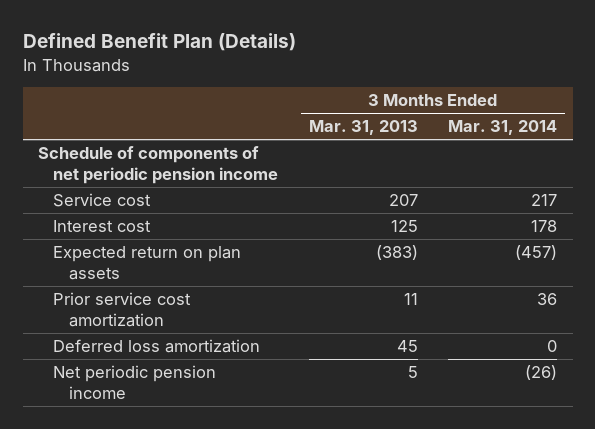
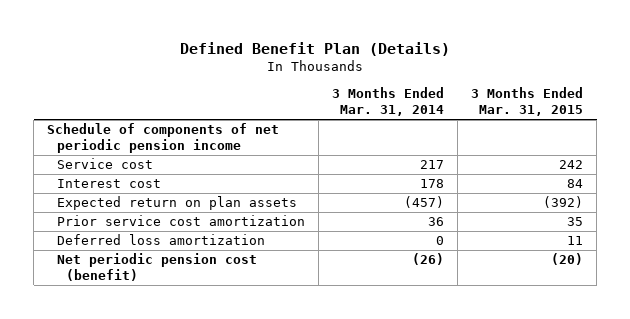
- | 3 Months Ended Mar. 31, 2013 | 3 Months Ended Mar. 31, 2014
+ | 3 Months Ended Mar. 31, 2014 | 3 Months Ended Mar. 31, 2015
- Net periodic pension income | 5 | (26)
+ Net periodic pension cost (benefit) | (26) | (20)

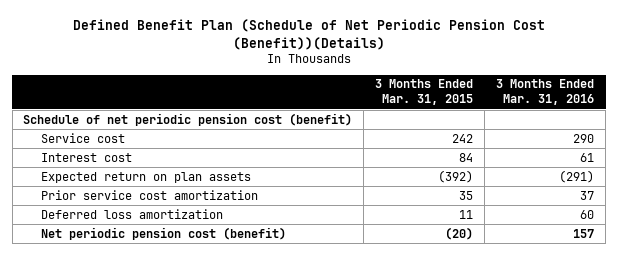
- Defined Benefit Plan (Details)
+ Defined Benefit Plan (Schedule of Net Periodic Pension Cost (Benefit))(Details)
- | 3 Months Ended Mar. 31, 2014 | 3 Months Ended Mar. 31, 2015
+ | 3 Months Ended Mar. 31, 2015 | 3 Months Ended Mar. 31, 2016
- Schedule of components of net periodic pension income
+ Schedule of net periodic pension cost (benefit)

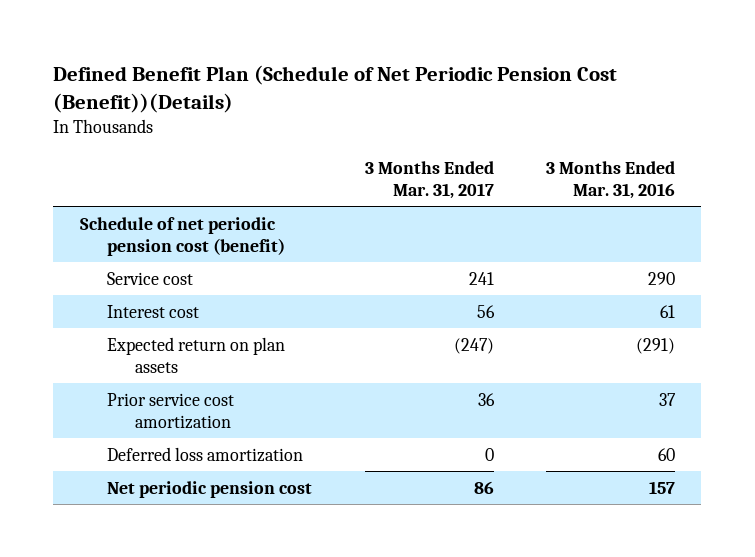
- | 3 Months Ended Mar. 31, 2015 | 3 Months Ended Mar. 31, 2016
+ | 3 Months Ended Mar. 31, 2017 | 3 Months Ended Mar. 31, 2016
- Net periodic pension cost (benefit) | (20) | 157
+ Net periodic pension cost | 86 | 157

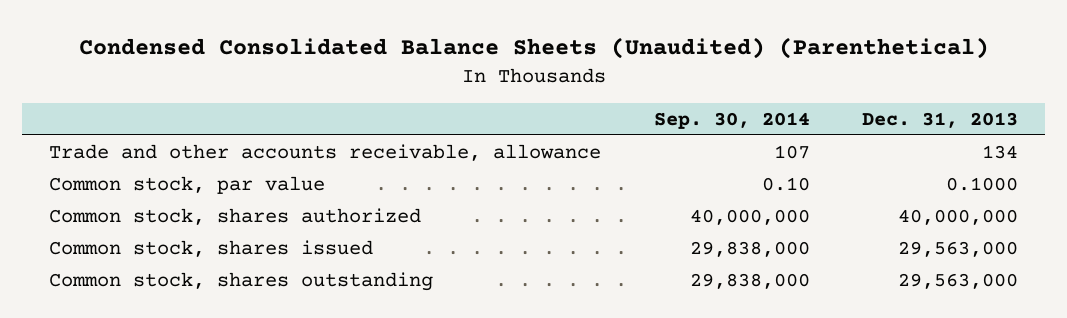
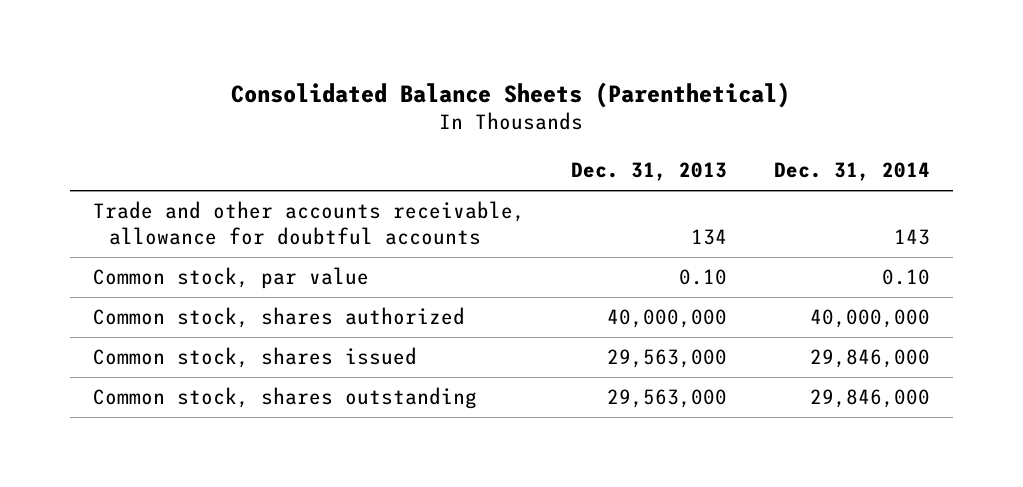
- Condensed Consolidated Balance Sheets (Unaudited) (Parenthetical)
+ Consolidated Balance Sheets (Parenthetical)
- | Sep. 30, 2014 | Dec. 31, 2013
+ | Dec. 31, 2013 | Dec. 31, 2014
- Trade and other accounts receivable, allowance | 107 | 134
- Common stock, par value | 0.10 | 0.1000
+ Trade and other accounts receivable, allowance for doubtful accounts | 134 | 143
+ Common stock, par value | 0.10 | 0.10

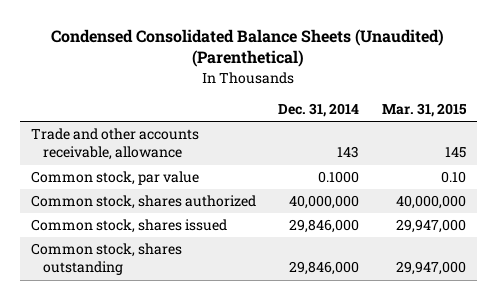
- Consolidated Balance Sheets (Parenthetical)
+ Condensed Consolidated Balance Sheets (Unaudited) (Parenthetical)
- | Dec. 31, 2013 | Dec. 31, 2014
+ | Dec. 31, 2014 | Mar. 31, 2015
- Trade and other accounts receivable, allowance for doubtful accounts | 134 | 143
- Common stock, par value | 0.10 | 0.10
+ Trade and other accounts receivable, allowance | 143 | 145
+ Common stock, par value | 0.1000 | 0.10

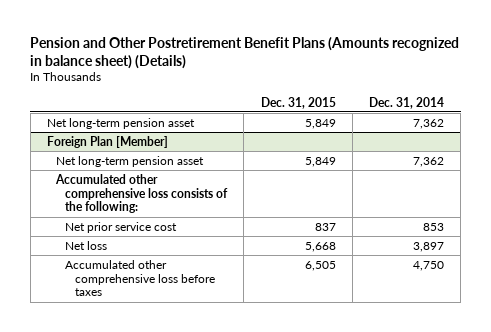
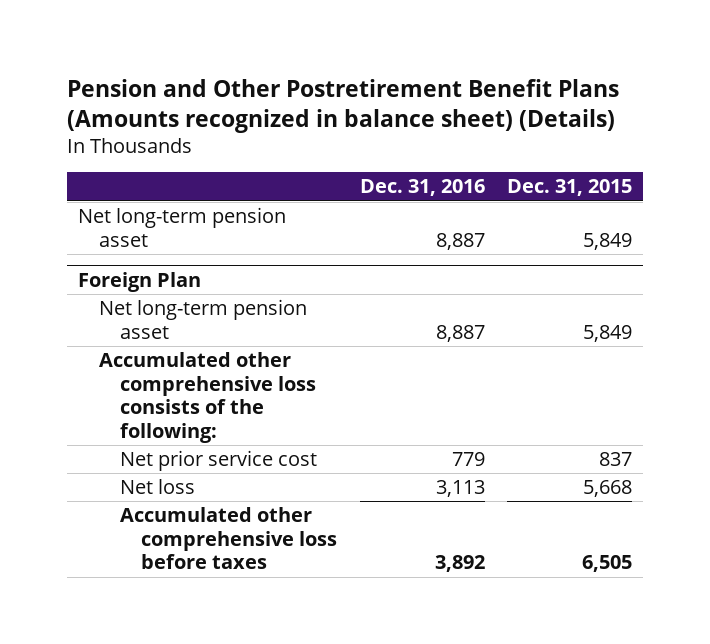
- | Dec. 31, 2015 | Dec. 31, 2014
+ | Dec. 31, 2016 | Dec. 31, 2015
- Foreign Plan [Member]
+ Foreign Plan

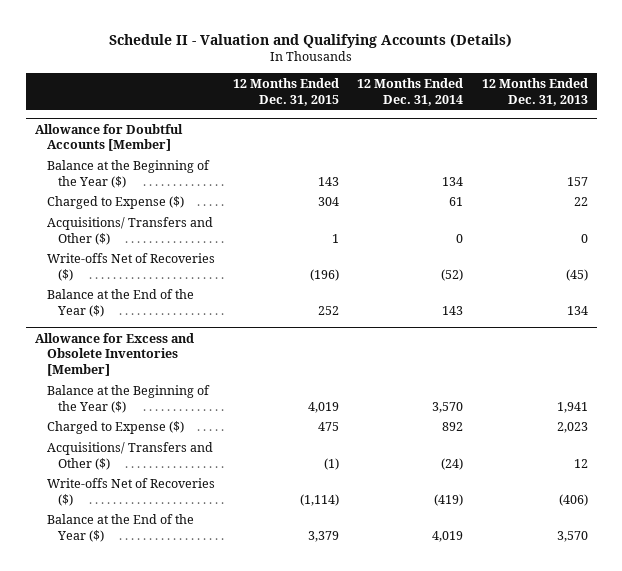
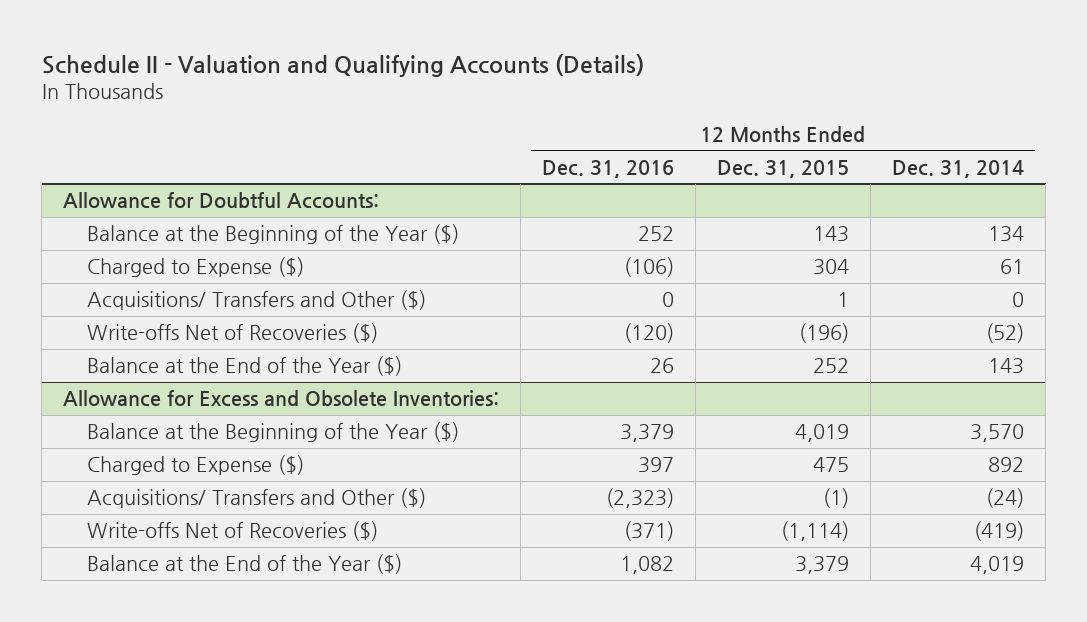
- | 12 Months Ended Dec. 31, 2015 | 12 Months Ended Dec. 31, 2014 | 12 Months Ended Dec. 31, 2013
+ | 12 Months Ended Dec. 31, 2016 | 12 Months Ended Dec. 31, 2015 | 12 Months Ended Dec. 31, 2014
- Allowance for Doubtful Accounts [Member]
+ Allowance for Doubtful Accounts:
- Allowance for Excess and Obsolete Inventories [Member]
+ Allowance for Excess and Obsolete Inventories:

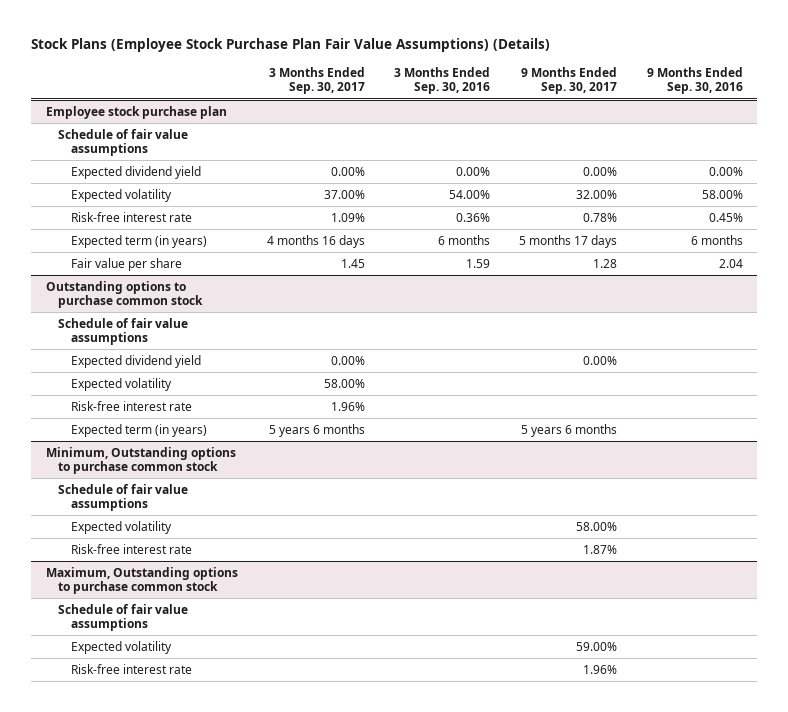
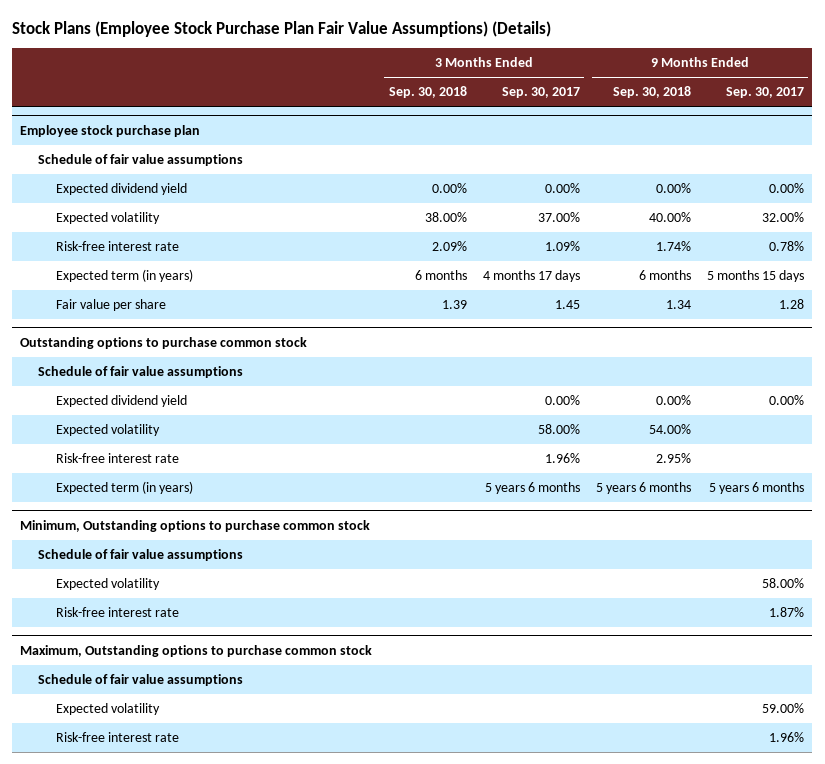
- | 3 Months Ended Sep. 30, 2017 | 3 Months Ended Sep. 30, 2016 | 9 Months Ended Sep. 30, 2017 | 9 Months Ended Sep. 30, 2016
+ | 3 Months Ended Sep. 30, 2018 | 3 Months Ended Sep. 30, 2017 | 9 Months Ended Sep. 30, 2018 | 9 Months Ended Sep. 30, 2017
@ Employee stock purchase plan
- Expected term (in years) | 4 months 16 days | 6 months | 5 months 17 days | 6 months
+ Expected term (in years) | 6 months | 4 months 17 days | 6 months | 5 months 15 days

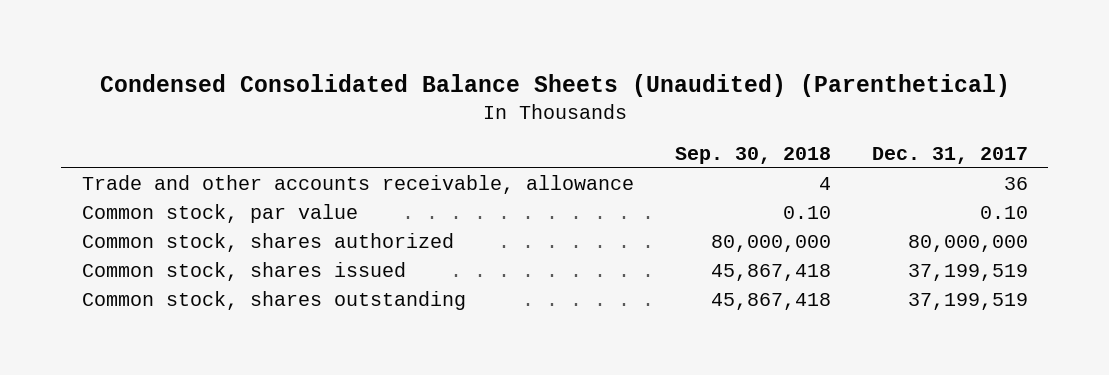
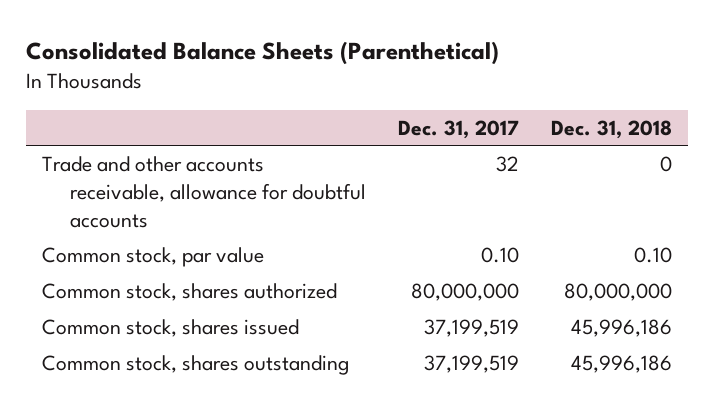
- Condensed Consolidated Balance Sheets (Unaudited) (Parenthetical)
+ Consolidated Balance Sheets (Parenthetical)
- | Sep. 30, 2018 | Dec. 31, 2017
+ | Dec. 31, 2017 | Dec. 31, 2018
- Trade and other accounts receivable, allowance | 4 | 36
+ Trade and other accounts receivable, allowance for doubtful accounts | 32 | 0

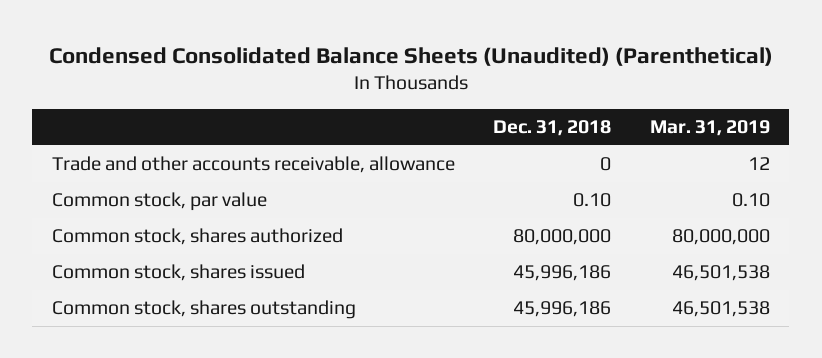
- Consolidated Balance Sheets (Parenthetical)
+ Condensed Consolidated Balance Sheets (Unaudited) (Parenthetical)
- | Dec. 31, 2017 | Dec. 31, 2018
+ | Dec. 31, 2018 | Mar. 31, 2019
- Trade and other accounts receivable, allowance for doubtful accounts | 32 | 0
+ Trade and other accounts receivable, allowance | 0 | 12

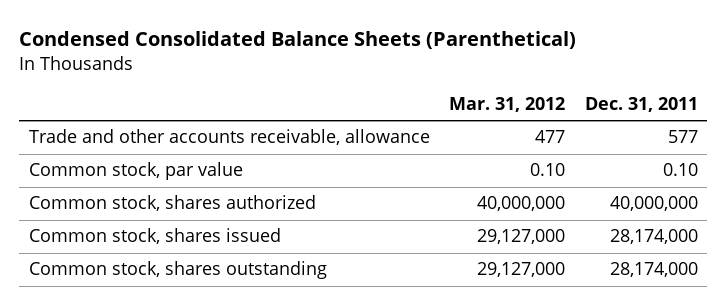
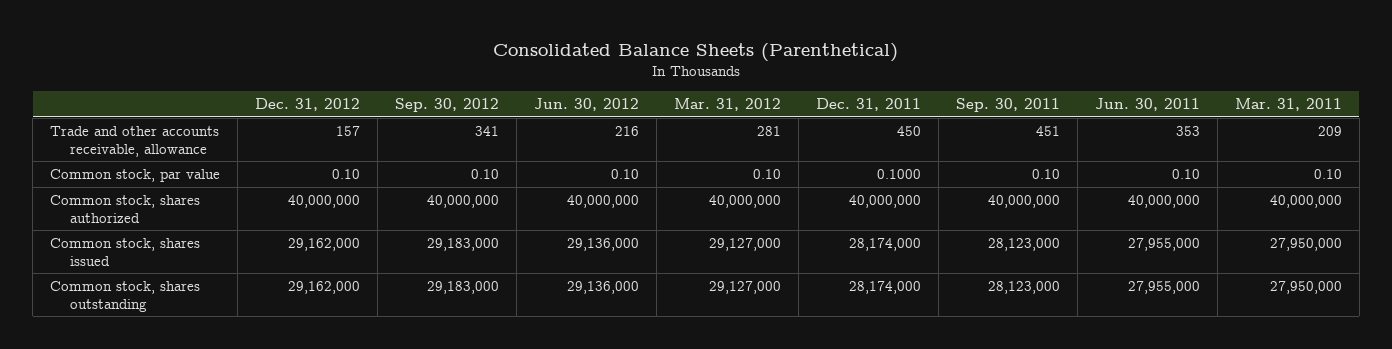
- Condensed Consolidated Balance Sheets (Parenthetical)
+ Consolidated Balance Sheets (Parenthetical)
- | Mar. 31, 2012 | Dec. 31, 2011
+ | Dec. 31, 2012 | Sep. 30, 2012 | Jun. 30, 2012 | Mar. 31, 2012 | Dec. 31, 2011 | Sep. 30, 2011 | Jun. 30, 2011 | Mar. 31, 2011
- Trade and other accounts receivable, allowance | 477 | 577
- Common stock, par value | 0.10 | 0.10
+ Trade and other accounts receivable, allowance | 157 | 341 | 216 | 281 | 450 | 451 | 353 | 209
+ Common stock, par value | 0.10 | 0.10 | 0.10 | 0.10 | 0.1000 | 0.10 | 0.10 | 0.10

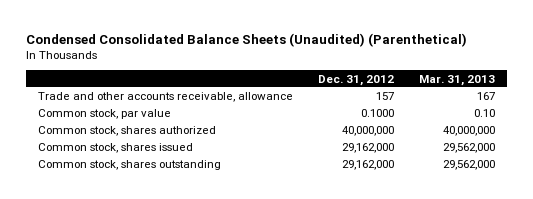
- Consolidated Balance Sheets (Parenthetical)
+ Condensed Consolidated Balance Sheets (Unaudited) (Parenthetical)
- | Dec. 31, 2012 | Sep. 30, 2012 | Jun. 30, 2012 | Mar. 31, 2012 | Dec. 31, 2011 | Sep. 30, 2011 | Jun. 30, 2011 | Mar. 31, 2011
+ | Dec. 31, 2012 | Mar. 31, 2013
- Common stock, par value | 0.10 | 0.10 | 0.10 | 0.10 | 0.1000 | 0.10 | 0.10 | 0.10
+ Common stock, par value | 0.1000 | 0.10

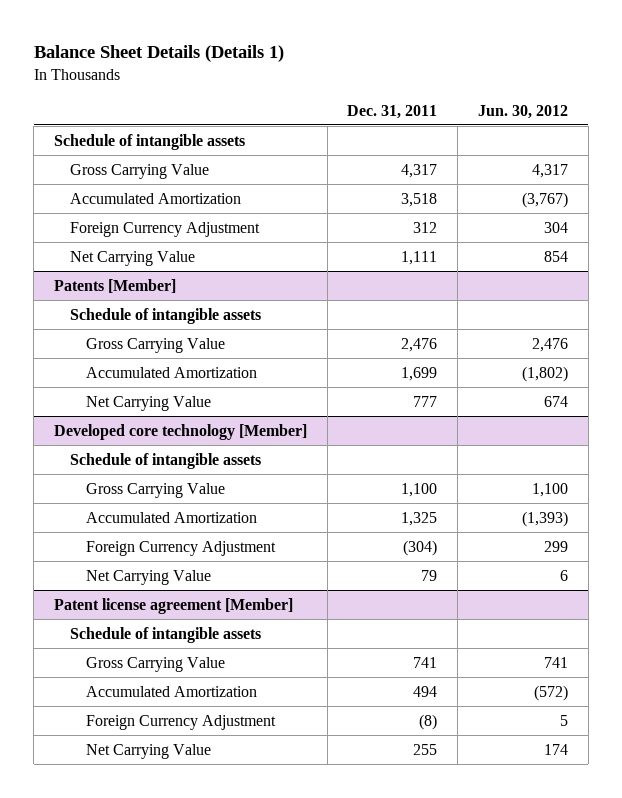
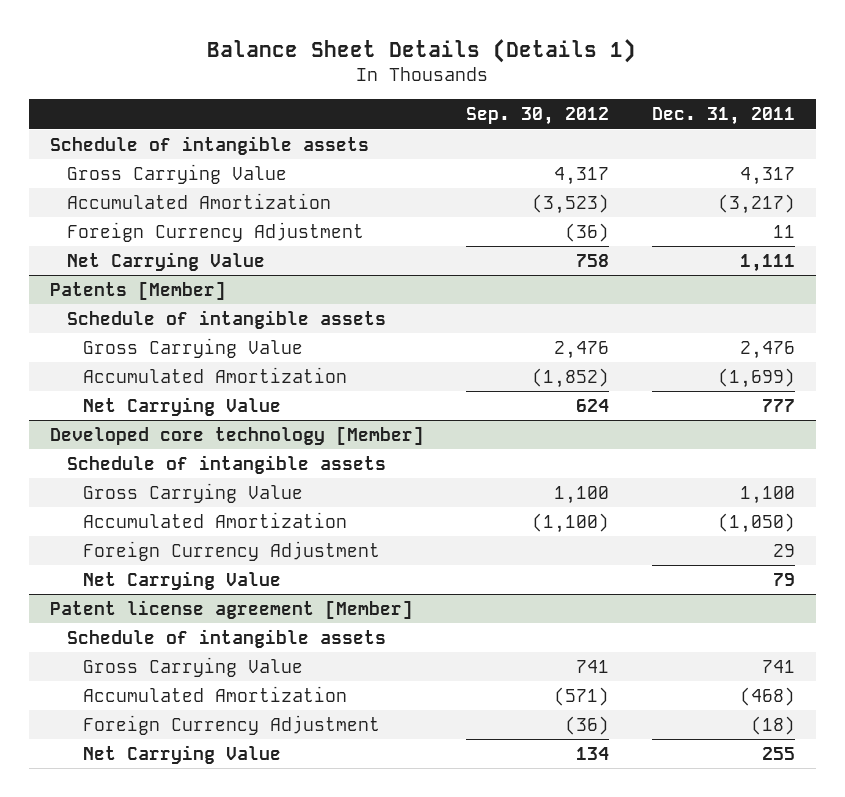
- | Dec. 31, 2011 | Jun. 30, 2012
+ | Sep. 30, 2012 | Dec. 31, 2011
- Accumulated Amortization | 3,518 | (3,767)
- Foreign Currency Adjustment | 312 | 304
+ Accumulated Amortization | (3,523) | (3,217)
+ Foreign Currency Adjustment | (36) | 11
@ Patents [Member]
- Accumulated Amortization | 1,699 | (1,802)
+ Accumulated Amortization | (1,852) | (1,699)
@ Developed core technology [Member]
- Accumulated Amortization | 1,325 | (1,393)
- Foreign Currency Adjustment | (304) | 299
+ Accumulated Amortization | (1,100) | (1,050)
+ Foreign Currency Adjustment | | 29
@ Patent license agreement [Member]
- Accumulated Amortization | 494 | (572)
- Foreign Currency Adjustment | (8) | 5
+ Accumulated Amortization | (571) | (468)
+ Foreign Currency Adjustment | (36) | (18)

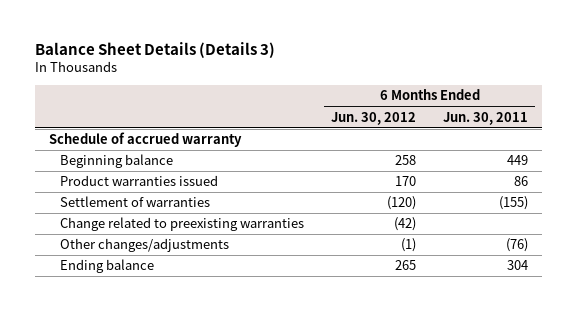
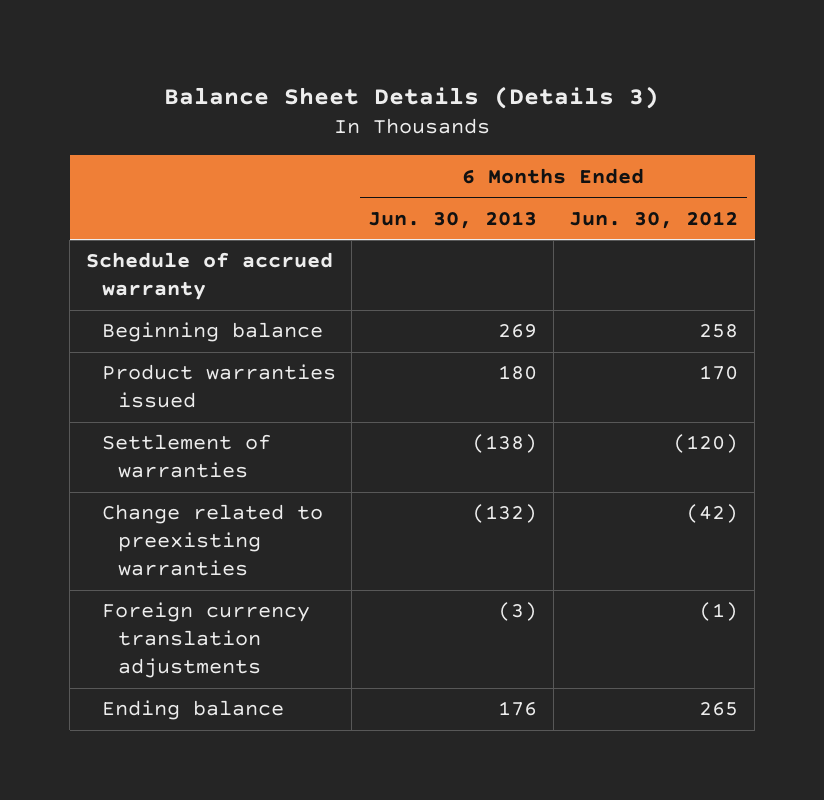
- | 6 Months Ended Jun. 30, 2012 | 6 Months Ended Jun. 30, 2011
+ | 6 Months Ended Jun. 30, 2013 | 6 Months Ended Jun. 30, 2012
- Other changes/adjustments | (1) | (76)
+ Foreign currency translation adjustments | (3) | (1)

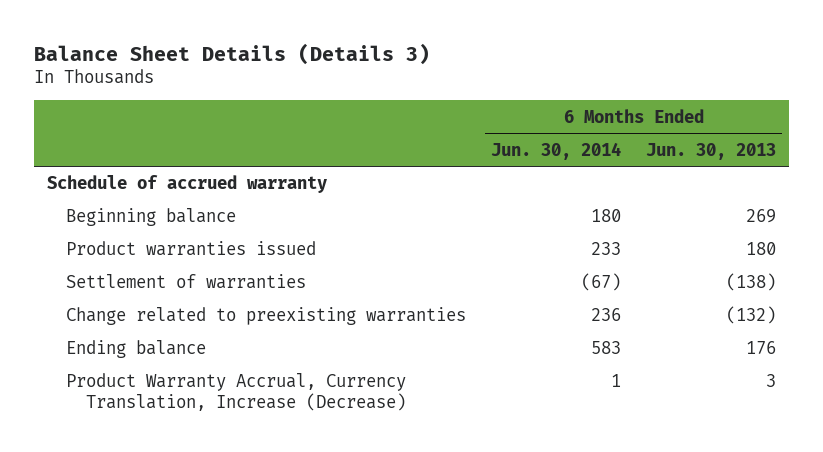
- | 6 Months Ended Jun. 30, 2013 | 6 Months Ended Jun. 30, 2012
+ | 6 Months Ended Jun. 30, 2014 | 6 Months Ended Jun. 30, 2013
- Foreign currency translation adjustments | (3) | (1)
+ Product Warranty Accrual, Currency Translation, Increase (Decrease) | 1 | 3

